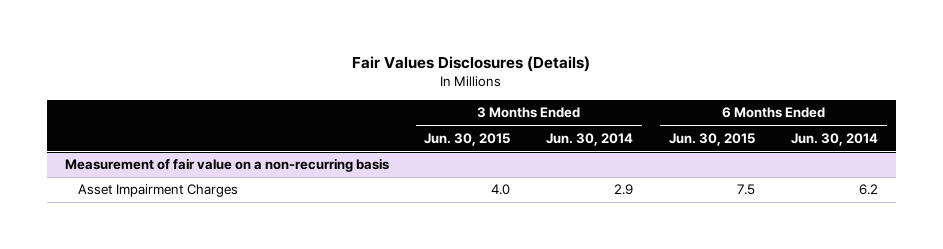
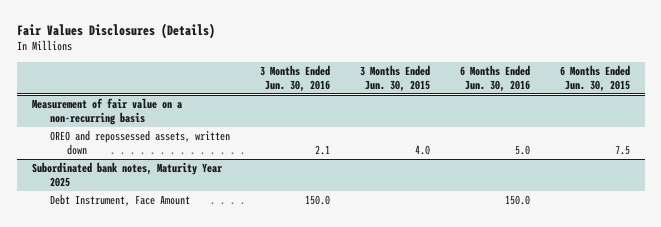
- | 3 Months Ended Jun. 30, 2015 | 3 Months Ended Jun. 30, 2014 | 6 Months Ended Jun. 30, 2015 | 6 Months Ended Jun. 30, 2014
+ | 3 Months Ended Jun. 30, 2016 | 3 Months Ended Jun. 30, 2015 | 6 Months Ended Jun. 30, 2016 | 6 Months Ended Jun. 30, 2015
@ Measurement of fair value on a non-recurring basis
- Asset Impairment Charges | 4.0 | 2.9 | 7.5 | 6.2
+ OREO and repossessed assets, written down | 2.1 | 4.0 | 5.0 | 7.5
+ Subordinated bank notes, Maturity Year 2025
+ Debt Instrument, Face Amount | 150.0 | | 150.0 |

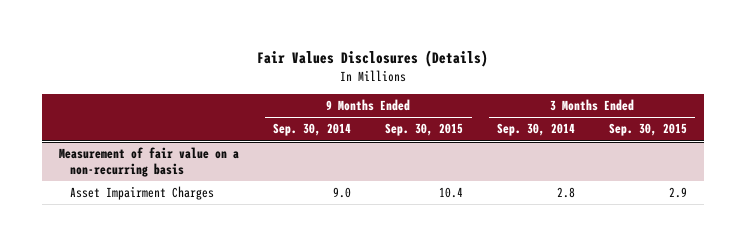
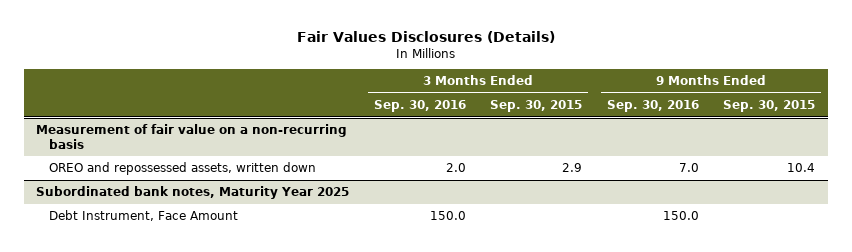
- | 9 Months Ended Sep. 30, 2014 | 9 Months Ended Sep. 30, 2015 | 3 Months Ended Sep. 30, 2014 | 3 Months Ended Sep. 30, 2015
+ | 3 Months Ended Sep. 30, 2016 | 3 Months Ended Sep. 30, 2015 | 9 Months Ended Sep. 30, 2016 | 9 Months Ended Sep. 30, 2015
@ Measurement of fair value on a non-recurring basis
- Asset Impairment Charges | 9.0 | 10.4 | 2.8 | 2.9
+ OREO and repossessed assets, written down | 2.0 | 2.9 | 7.0 | 10.4
+ Subordinated bank notes, Maturity Year 2025
+ Debt Instrument, Face Amount | 150.0 | | 150.0 |

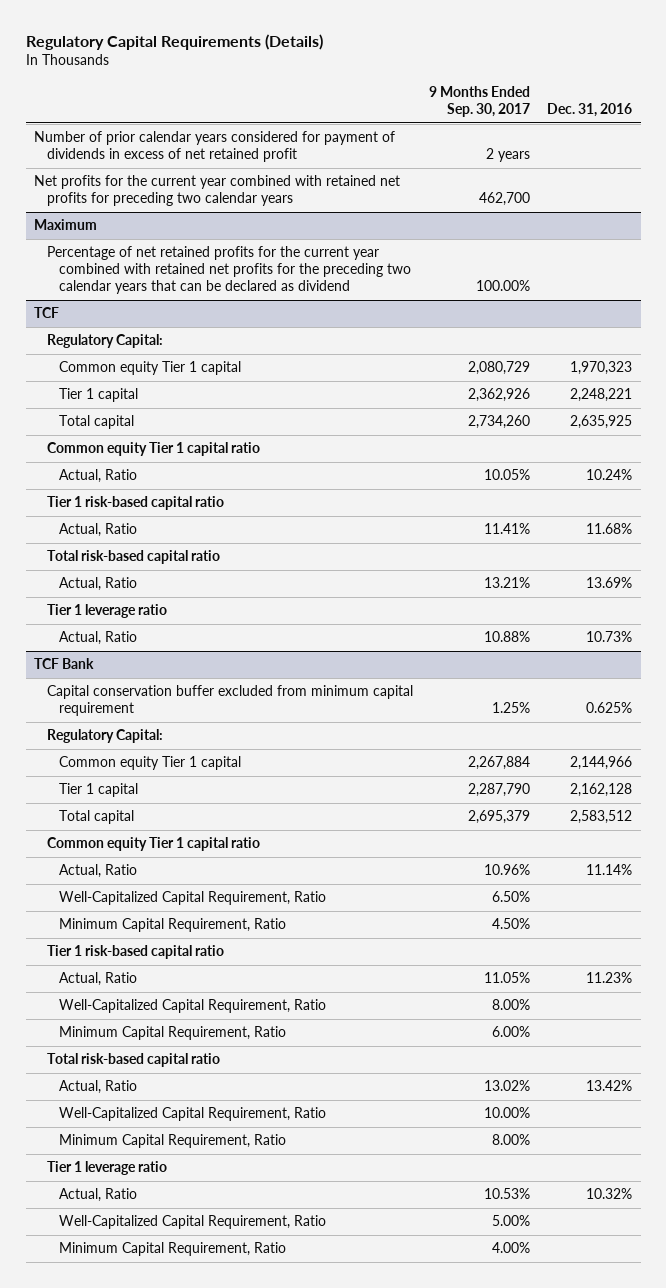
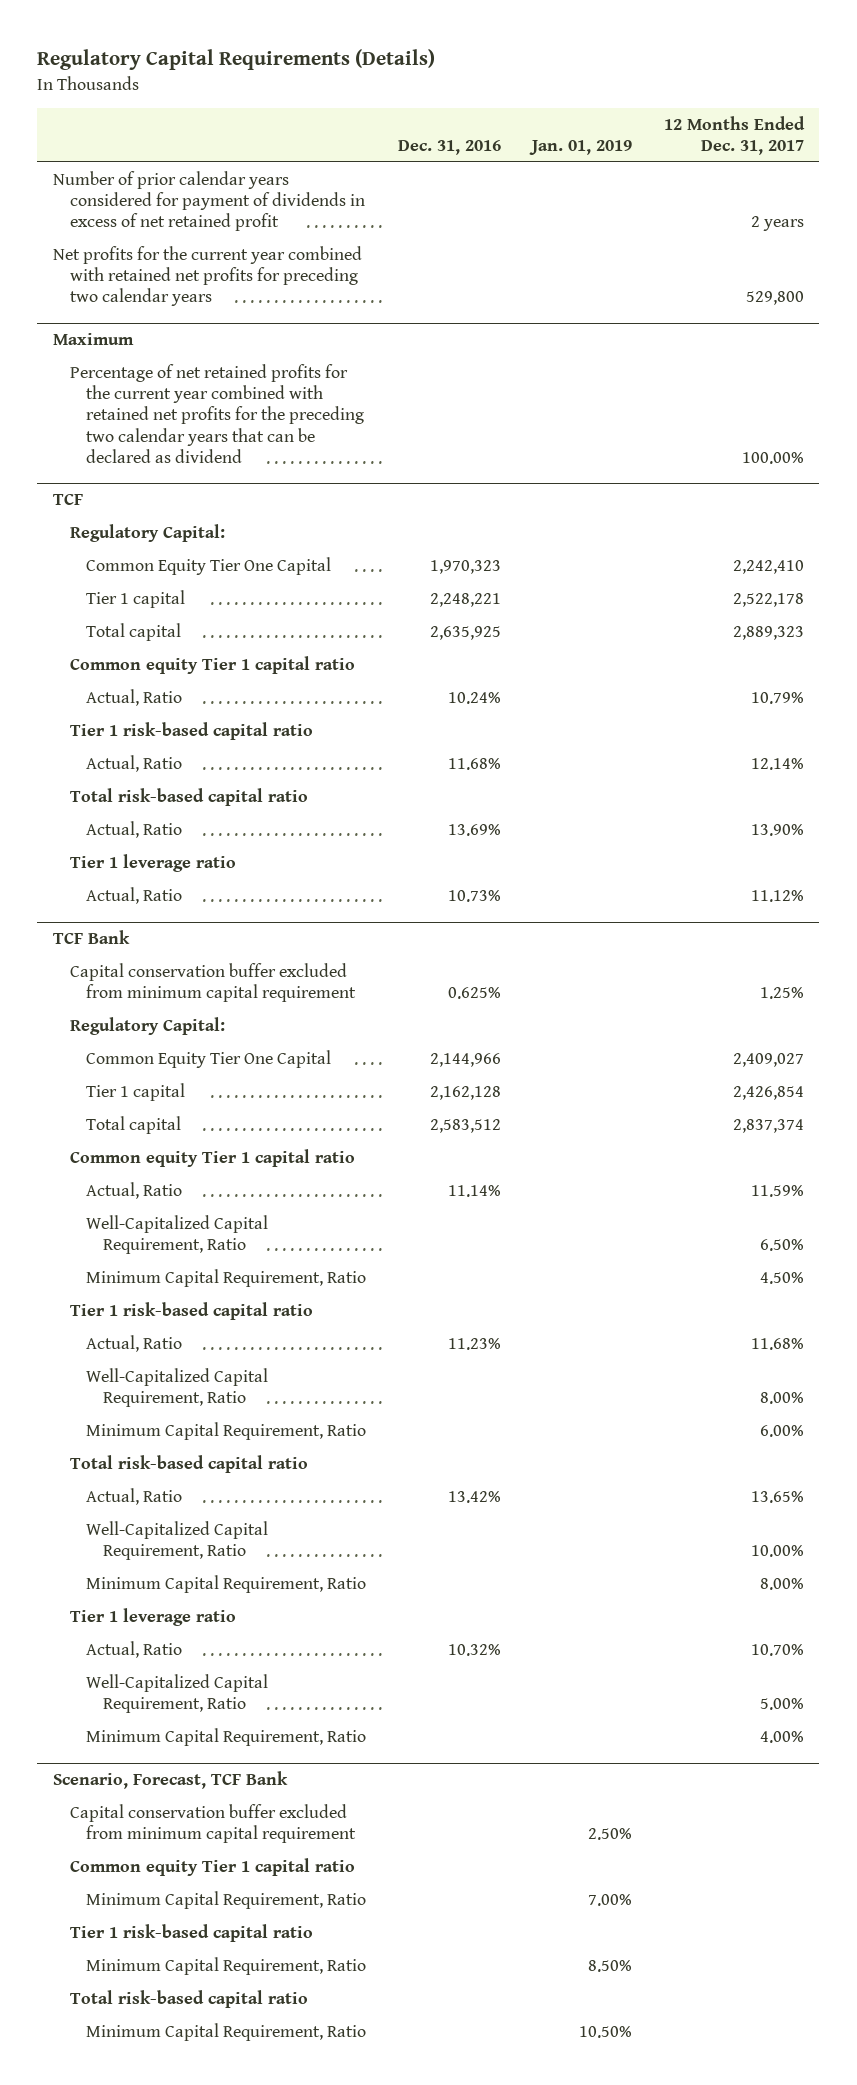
- | 9 Months Ended Sep. 30, 2017 | Dec. 31, 2016
+ | Dec. 31, 2016 | Jan. 01, 2019 | 12 Months Ended Dec. 31, 2017
@ TCF
- Common equity Tier 1 capital | 2,080,729 | 1,970,323
+ Common Equity Tier One Capital | 1,970,323 | | 2,242,410
@ TCF Bank
- Common equity Tier 1 capital | 2,267,884 | 2,144,966
+ Common Equity Tier One Capital | 2,144,966 | | 2,409,027
+ Scenario, Forecast, TCF Bank
+ Capital conservation buffer excluded from minimum capital requirement | | 2.50% |
+ Common equity Tier 1 capital ratio
+ Minimum Capital Requirement, Ratio | | 7.00% |
+ Tier 1 risk-based capital ratio
+ Minimum Capital Requirement, Ratio | | 8.50% |
+ Total risk-based capital ratio
+ Minimum Capital Requirement, Ratio | | 10.50% |

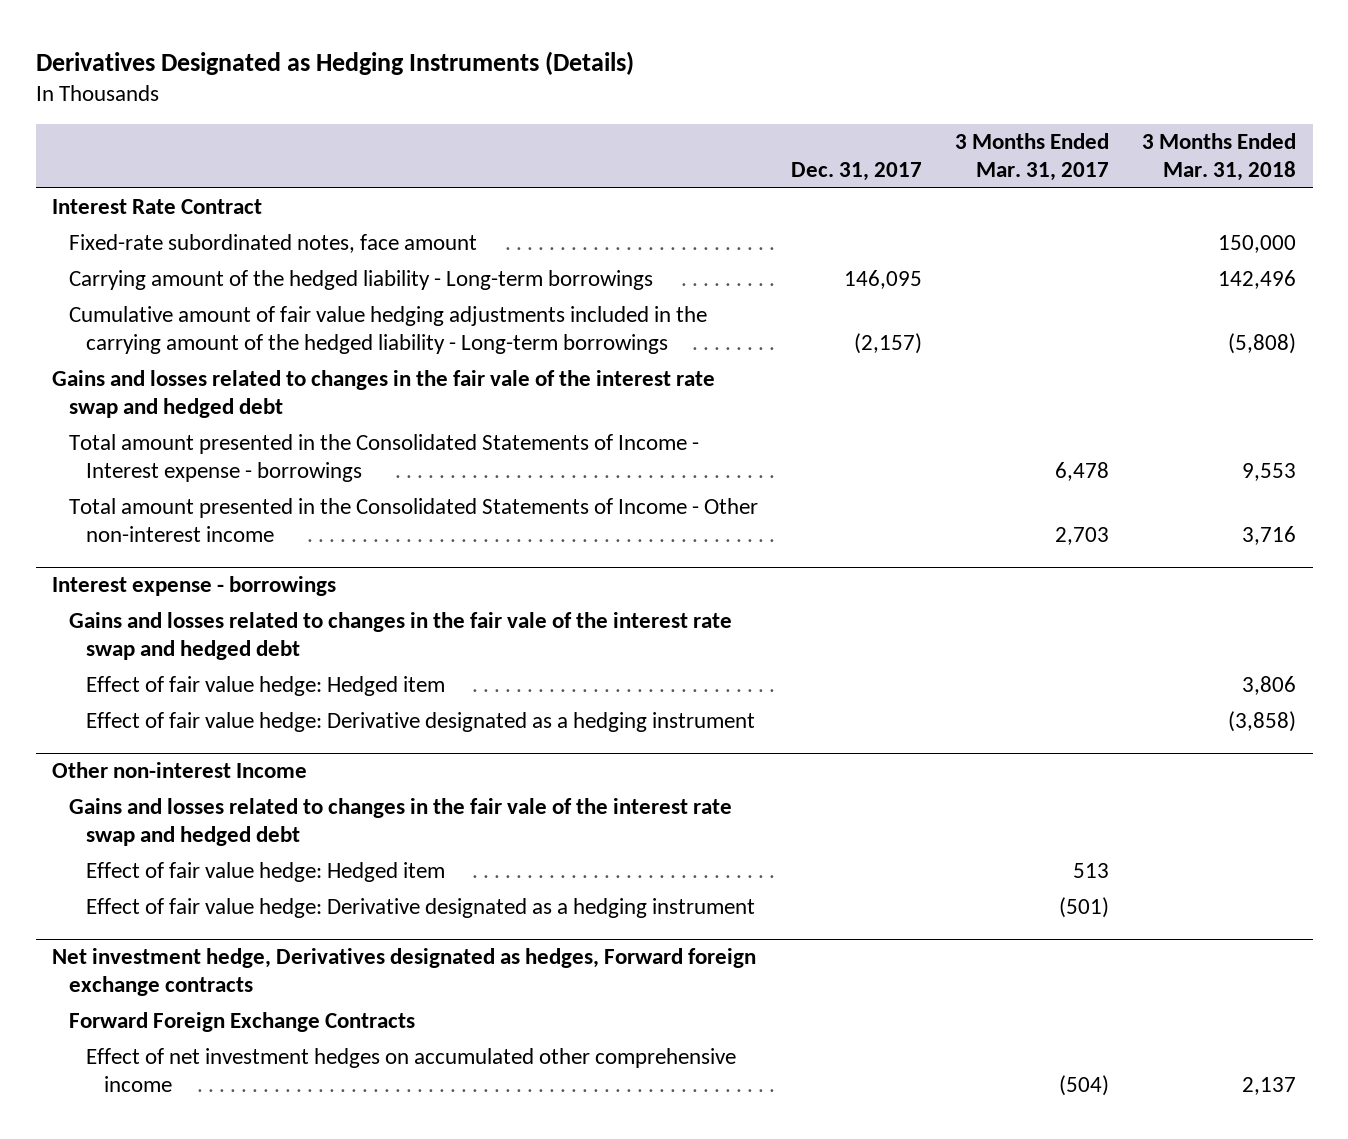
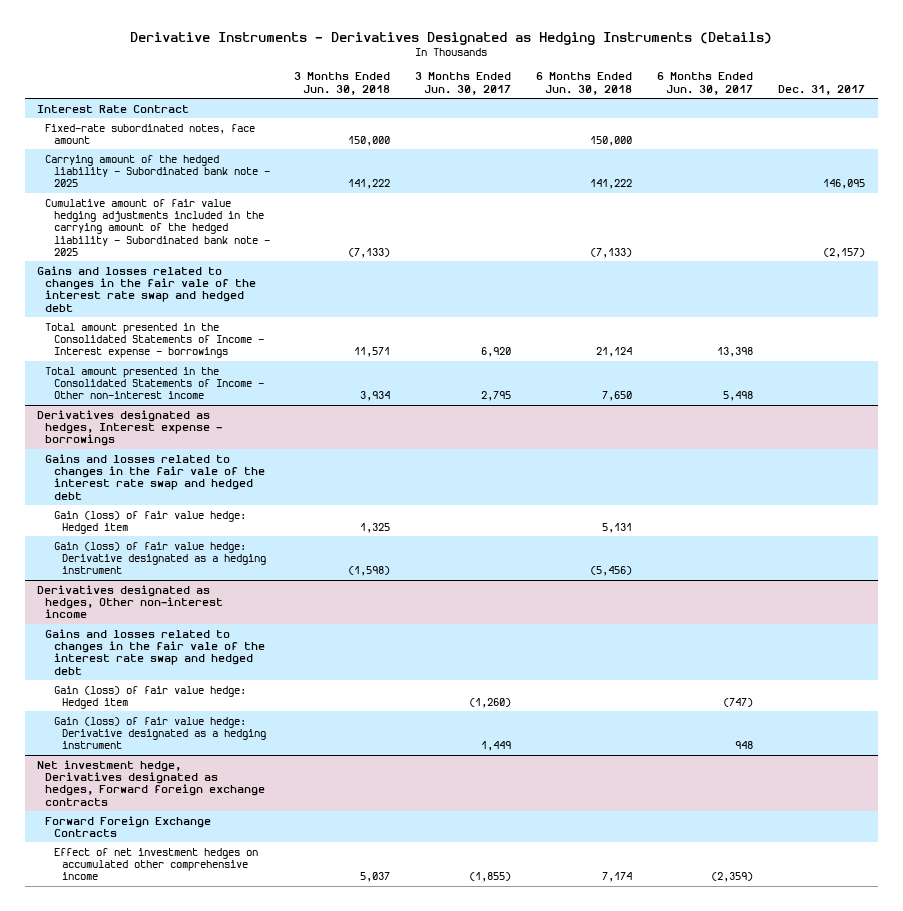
- Derivatives Designated as Hedging Instruments (Details)
+ Derivative Instruments - Derivatives Designated as Hedging Instruments (Details)
- | Dec. 31, 2017 | 3 Months Ended Mar. 31, 2017 | 3 Months Ended Mar. 31, 2018
+ | 3 Months Ended Jun. 30, 2018 | 3 Months Ended Jun. 30, 2017 | 6 Months Ended Jun. 30, 2018 | 6 Months Ended Jun. 30, 2017 | Dec. 31, 2017
- Carrying amount of the hedged liability - Long-term borrowings | 146,095 | | 142,496
- Cumulative amount of fair value hedging adjustments included in the carrying amount of the hedged liability - Long-term borrowings | (2,157) | | (5,808)
+ Carrying amount of the hedged liability - Subordinated bank note - 2025 | 141,222 | | 141,222 | | 146,095
+ Cumulative amount of fair value hedging adjustments included in the carrying amount of the hedged liability - Subordinated bank note - 2025 | (7,133) | | (7,133) | | (2,157)
- Interest expense - borrowings
+ Derivatives designated as hedges, Interest expense - borrowings
- Effect of fair value hedge: Hedged item | | | 3,806
- Effect of fair value hedge: Derivative designated as a hedging instrument | | | (3,858)
- Other non-interest Income
+ Gain (loss) of fair value hedge: Hedged item | 1,325 | | 5,131 | |
+ Gain (loss) of fair value hedge: Derivative designated as a hedging instrument | (1,598) | | (5,456) | |
+ Derivatives designated as hedges, Other non-interest income
- Effect of fair value hedge: Hedged item | | 513 |
- Effect of fair value hedge: Derivative designated as a hedging instrument | | (501) |
+ Gain (loss) of fair value hedge: Hedged item | | (1,260) | | (747) |
+ Gain (loss) of fair value hedge: Derivative designated as a hedging instrument | | 1,449 | | 948 |

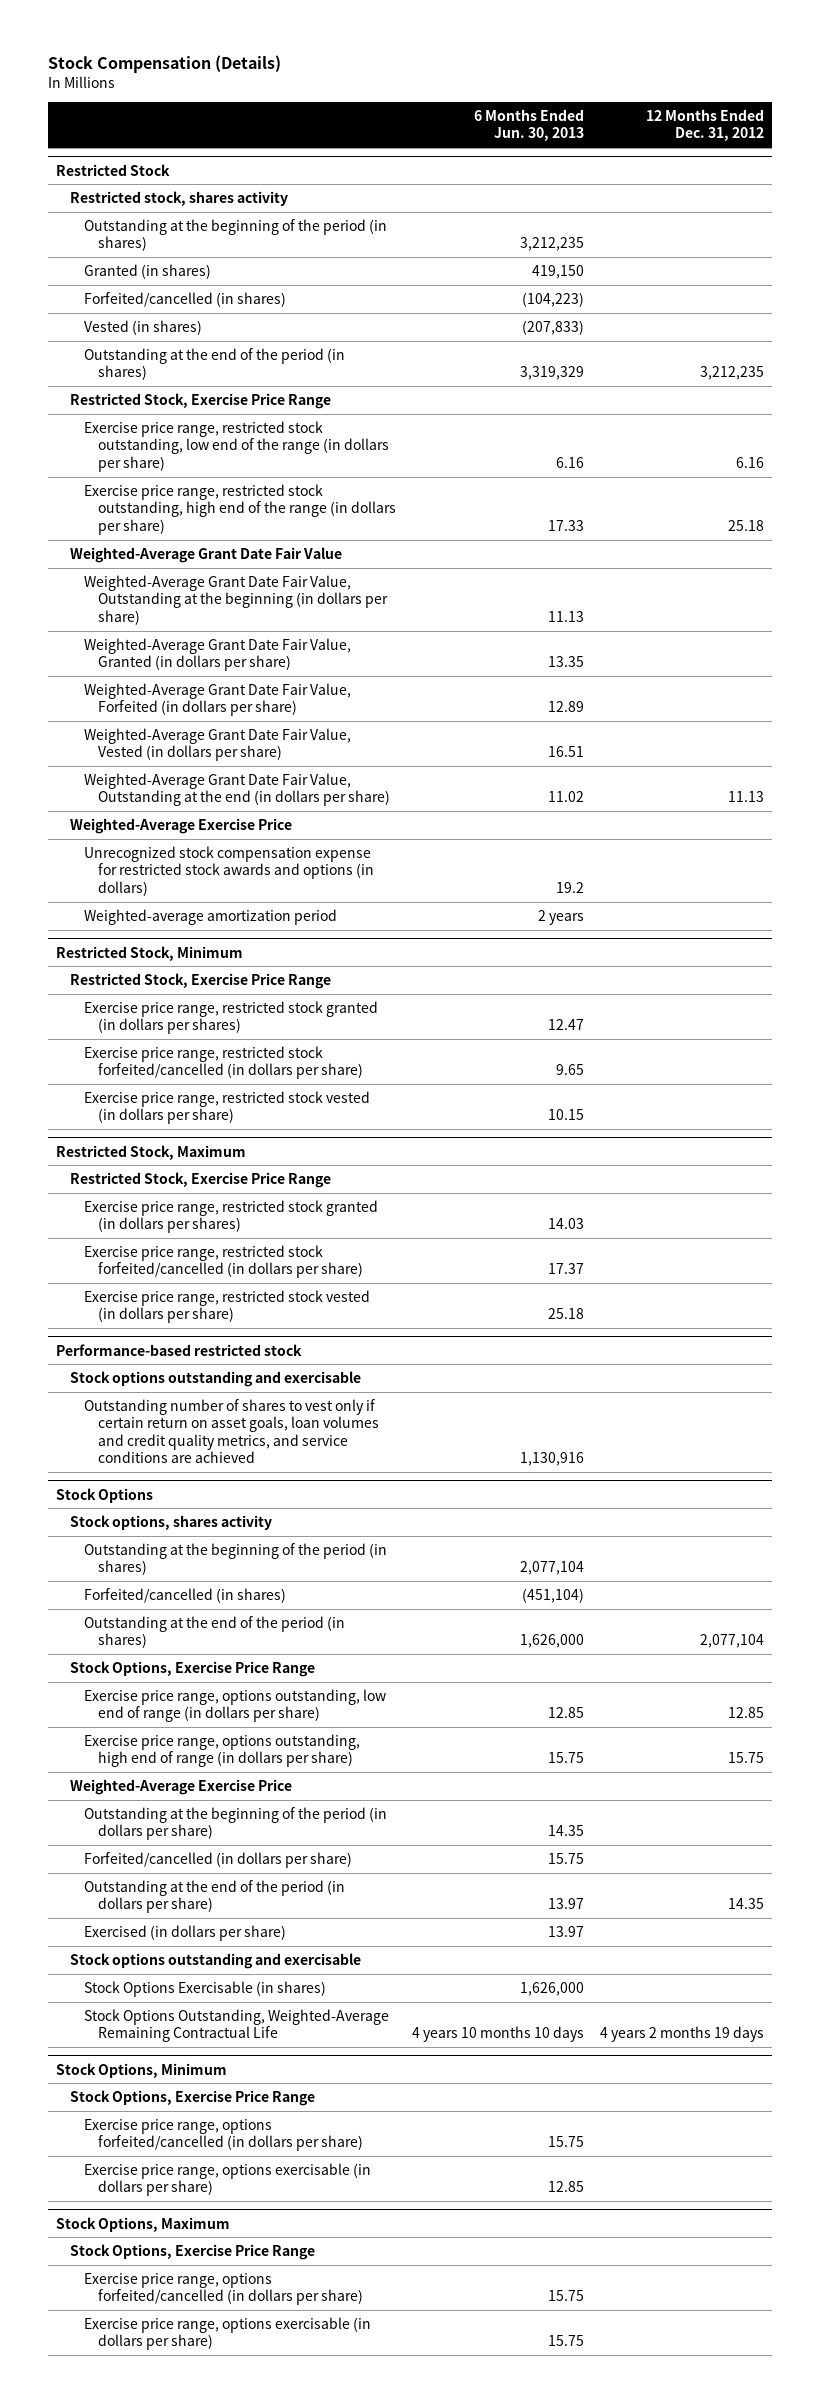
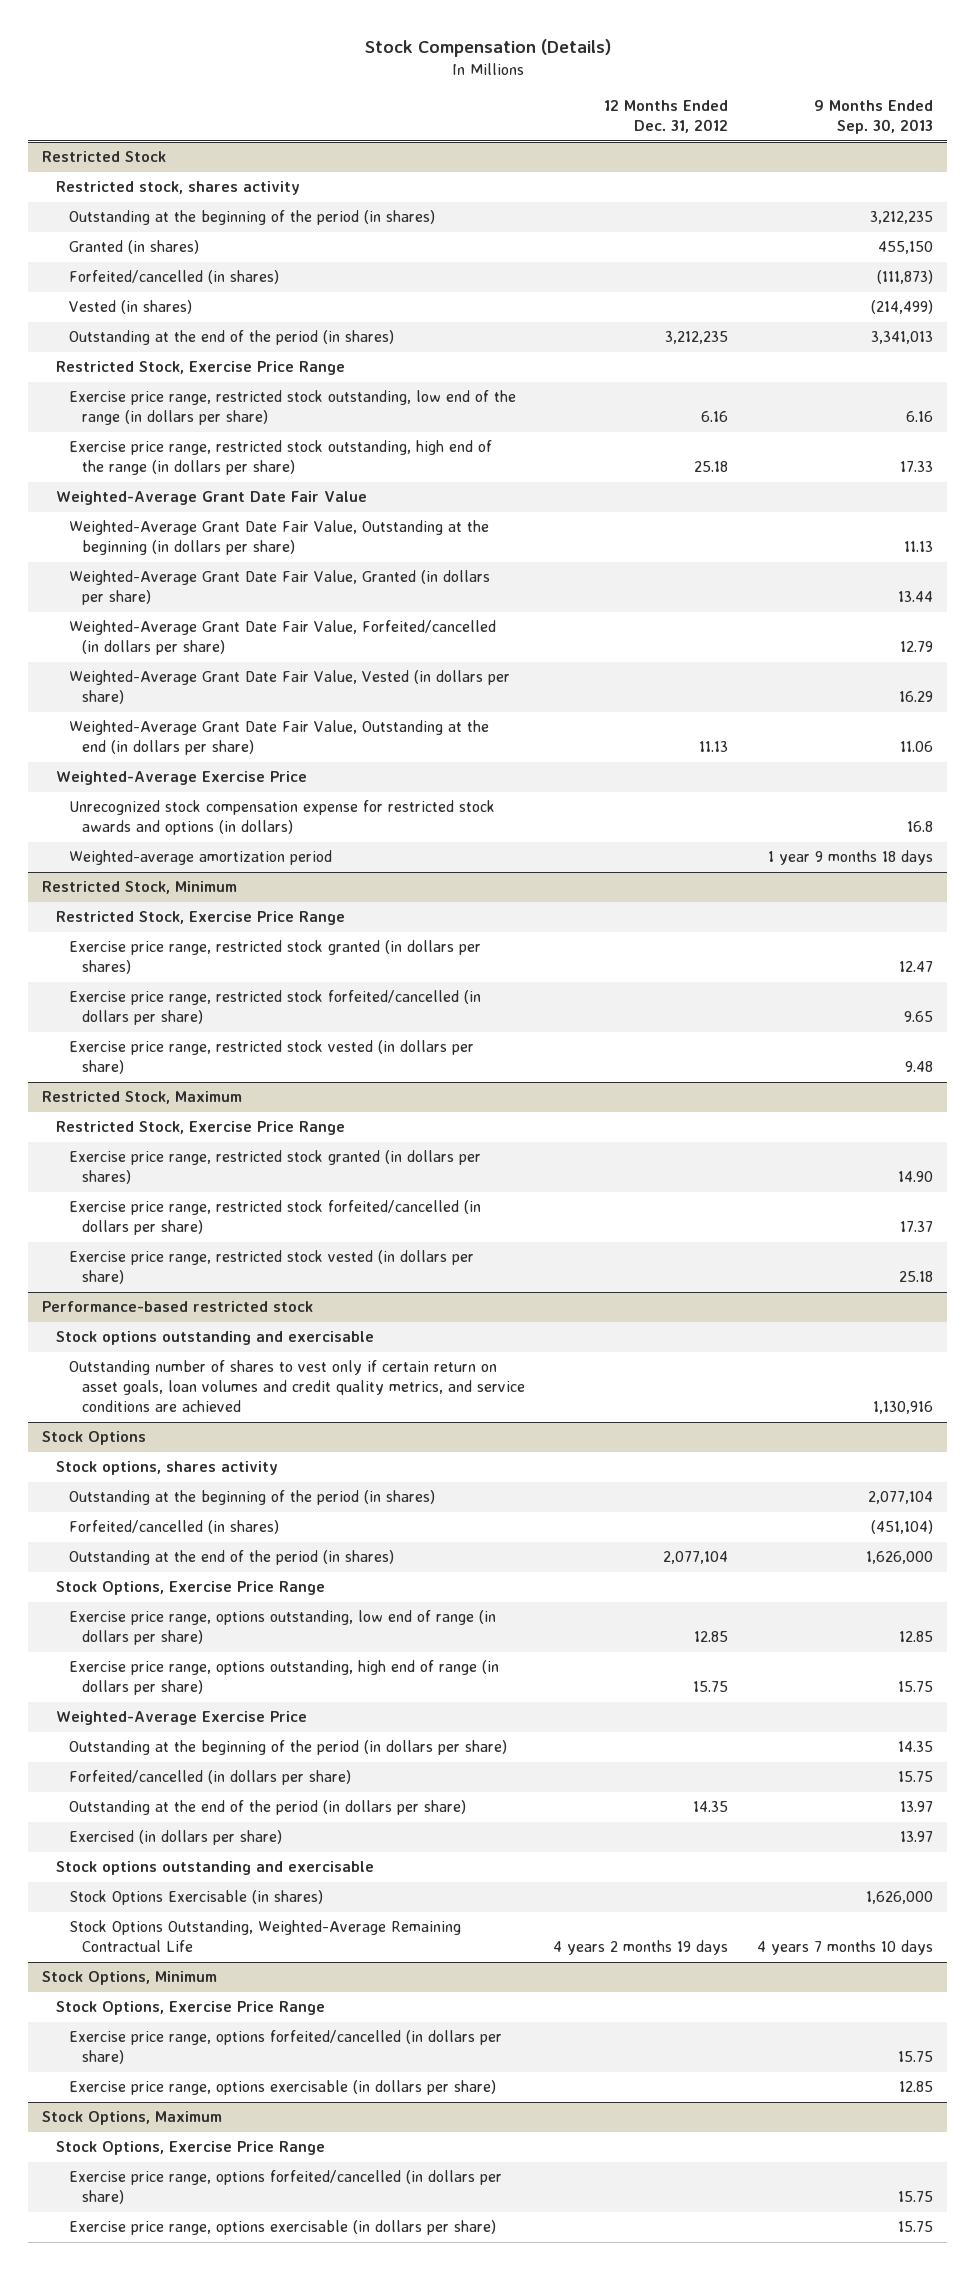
- | 6 Months Ended Jun. 30, 2013 | 12 Months Ended Dec. 31, 2012
+ | 12 Months Ended Dec. 31, 2012 | 9 Months Ended Sep. 30, 2013
@ Restricted Stock
- Weighted-Average Grant Date Fair Value, Forfeited (in dollars per share) | 12.89 |
+ Weighted-Average Grant Date Fair Value, Forfeited/cancelled (in dollars per share) | | 12.79

